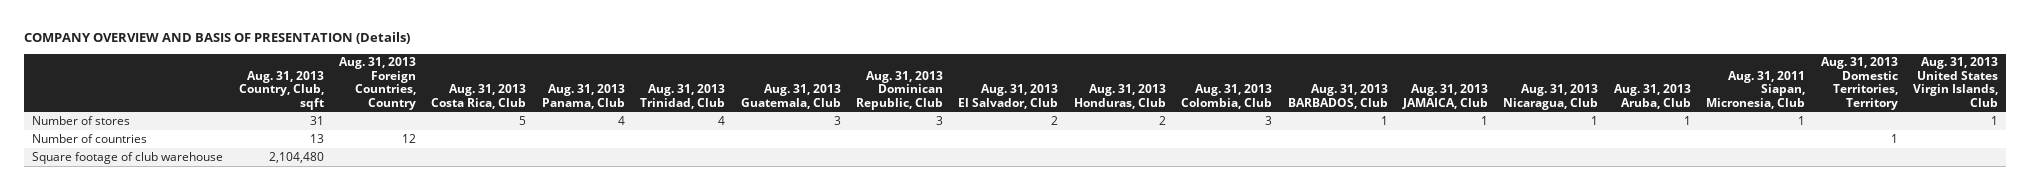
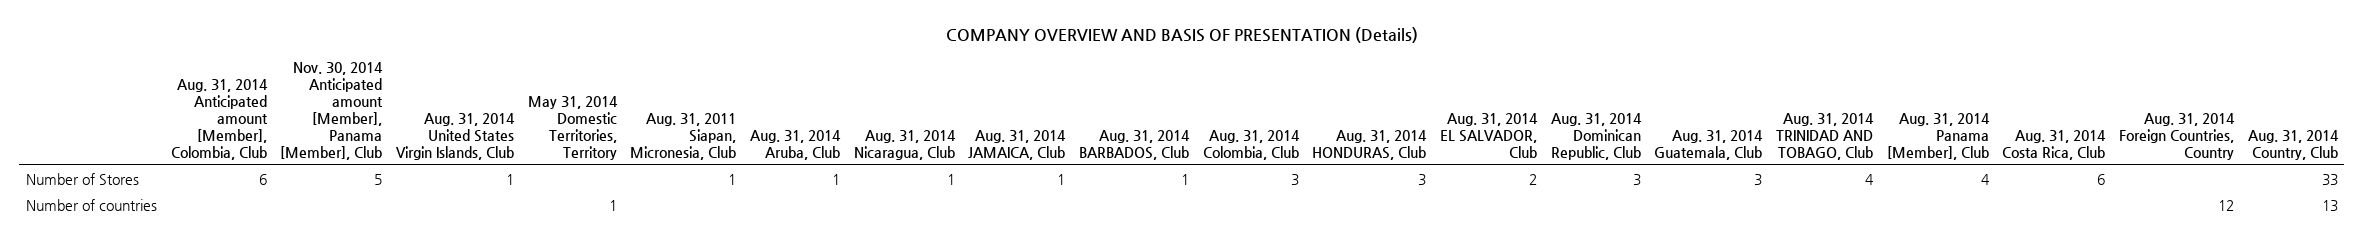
- | Aug. 31, 2013 Country, Club, sqft | Aug. 31, 2013 Foreign Countries, Country | Aug. 31, 2013 Costa Rica, Club | Aug. 31, 2013 Panama, Club | Aug. 31, 2013 Trinidad, Club | Aug. 31, 2013 Guatemala, Club | Aug. 31, 2013 Dominican Republic, Club | Aug. 31, 2013 El Salvador, Club | Aug. 31, 2013 Honduras, Club | Aug. 31, 2013 Colombia, Club | Aug. 31, 2013 BARBADOS, Club | Aug. 31, 2013 JAMAICA, Club | Aug. 31, 2013 Nicaragua, Club | Aug. 31, 2013 Aruba, Club | Aug. 31, 2011 Siapan, Micronesia, Club | Aug. 31, 2013 Domestic Territories, Territory | Aug. 31, 2013 United States Virgin Islands, Club
+ | Aug. 31, 2014 Anticipated amount [Member], Colombia, Club | Nov. 30, 2014 Anticipated amount [Member], Panama [Member], Club | Aug. 31, 2014 United States Virgin Islands, Club | May 31, 2014 Domestic Territories, Territory | Aug. 31, 2011 Siapan, Micronesia, Club | Aug. 31, 2014 Aruba, Club | Aug. 31, 2014 Nicaragua, Club | Aug. 31, 2014 JAMAICA, Club | Aug. 31, 2014 BARBADOS, Club | Aug. 31, 2014 Colombia, Club | Aug. 31, 2014 HONDURAS, Club | Aug. 31, 2014 EL SALVADOR, Club | Aug. 31, 2014 Dominican Republic, Club | Aug. 31, 2014 Guatemala, Club | Aug. 31, 2014 TRINIDAD AND TOBAGO, Club | Aug. 31, 2014 Panama [Member], Club | Aug. 31, 2014 Costa Rica, Club | Aug. 31, 2014 Foreign Countries, Country | Aug. 31, 2014 Country, Club
- Number of stores | 31 | | 5 | 4 | 4 | 3 | 3 | 2 | 2 | 3 | 1 | 1 | 1 | 1 | 1 | | 1
+ Number of Stores | 6 | 5 | 1 | | 1 | 1 | 1 | 1 | 1 | 3 | 3 | 2 | 3 | 3 | 4 | 4 | 6 | | 33
- Square footage of club warehouse | 2,104,480 | | | | | | | | | | | | | | | |

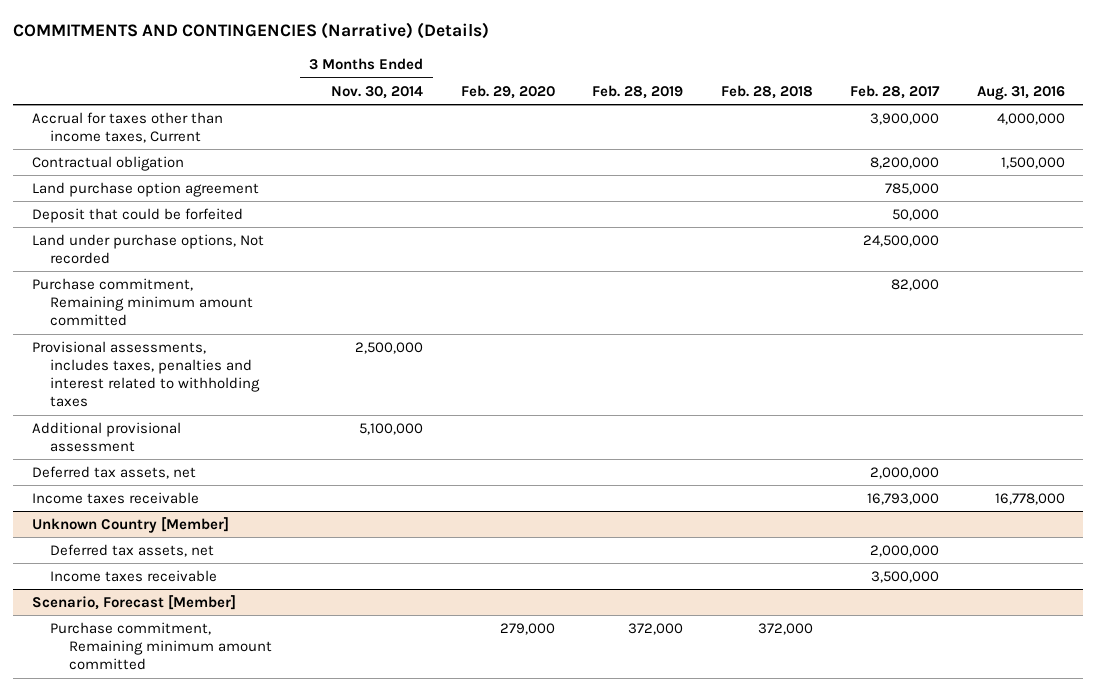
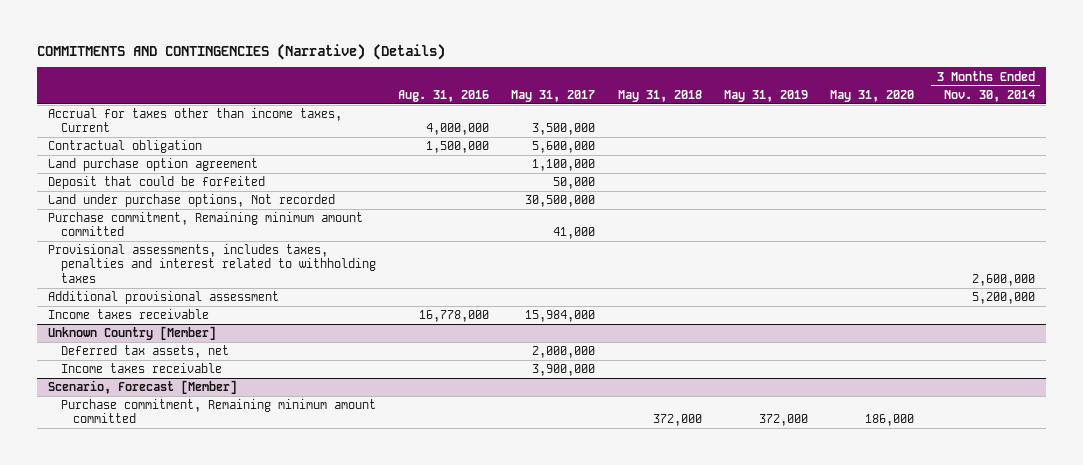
- | 3 Months Ended Nov. 30, 2014 | Feb. 29, 2020 | Feb. 28, 2019 | Feb. 28, 2018 | Feb. 28, 2017 | Aug. 31, 2016
+ | Aug. 31, 2016 | May 31, 2017 | May 31, 2018 | May 31, 2019 | May 31, 2020 | 3 Months Ended Nov. 30, 2014
- Provisional assessments, includes taxes, penalties and interest related to withholding taxes | 2,500,000 | | | | |
- Additional provisional assessment | 5,100,000 | | | | |
- Deferred tax assets, net | | | | | 2,000,000 |
+ Provisional assessments, includes taxes, penalties and interest related to withholding taxes | | | | | | 2,600,000
+ Additional provisional assessment | | | | | | 5,200,000

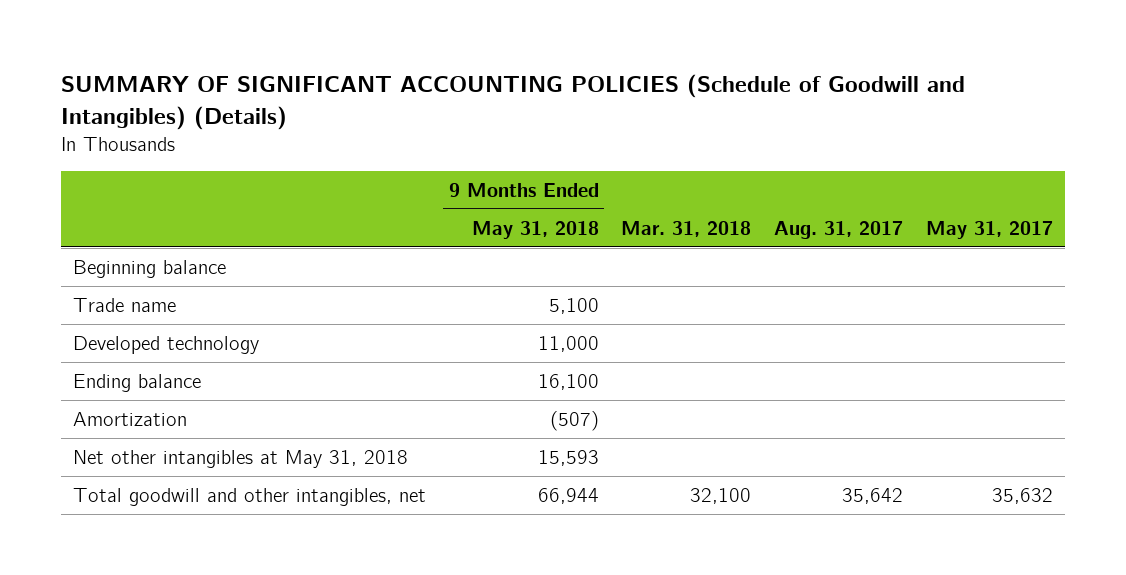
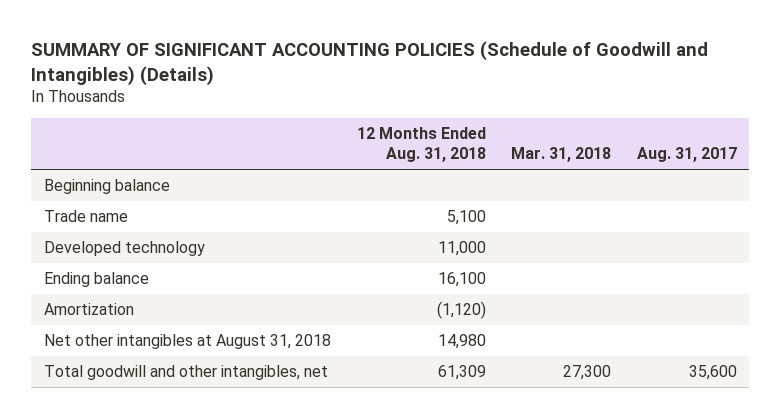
- | 9 Months Ended May 31, 2018 | Mar. 31, 2018 | Aug. 31, 2017 | May 31, 2017
+ | 12 Months Ended Aug. 31, 2018 | Mar. 31, 2018 | Aug. 31, 2017
- Net other intangibles at May 31, 2018 | 15,593 | | |
- Total goodwill and other intangibles, net | 66,944 | 32,100 | 35,642 | 35,632
+ Net other intangibles at August 31, 2018 | 14,980 | |
+ Total goodwill and other intangibles, net | 61,309 | 27,300 | 35,600

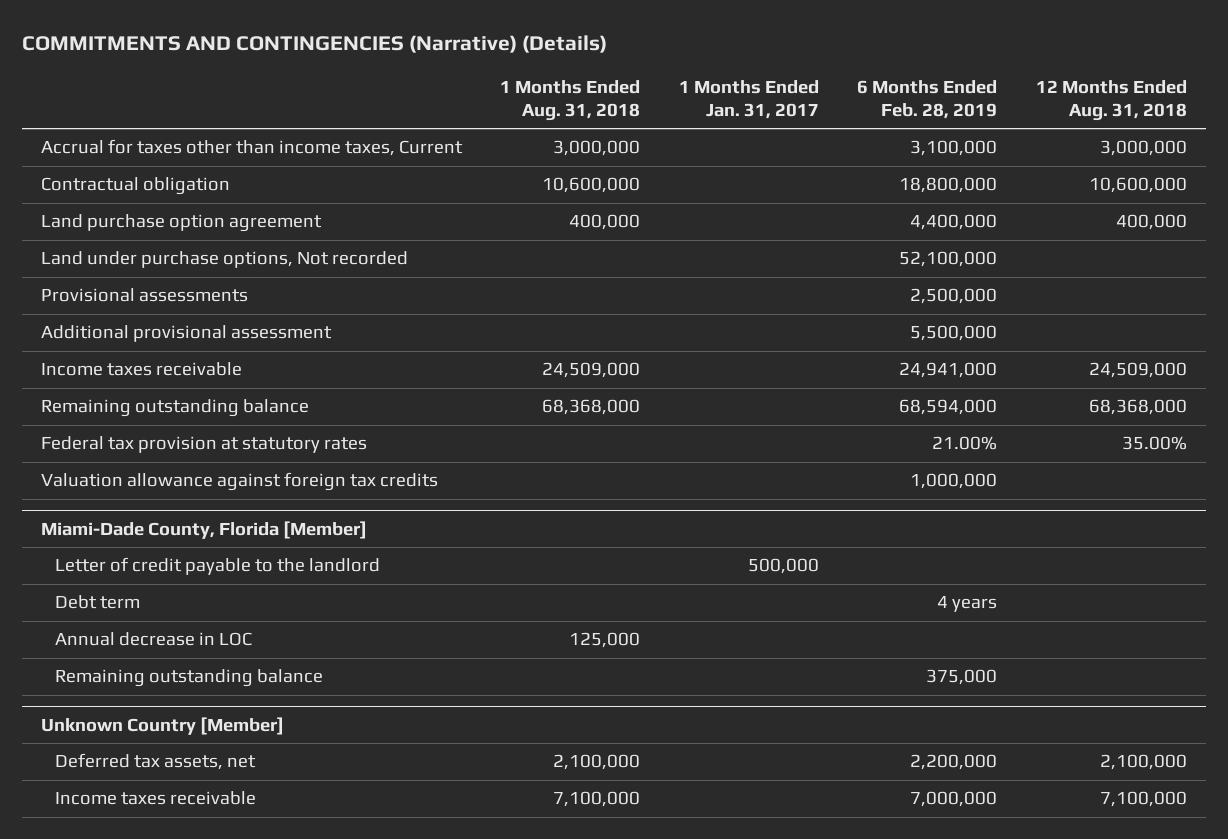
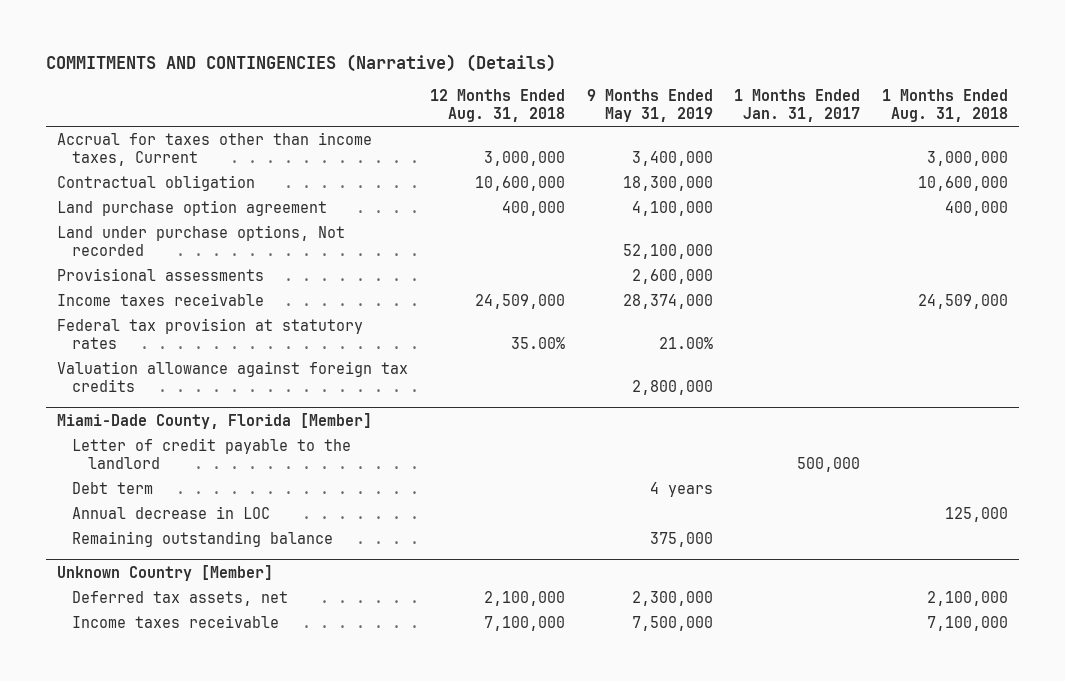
- | 1 Months Ended Aug. 31, 2018 | 1 Months Ended Jan. 31, 2017 | 6 Months Ended Feb. 28, 2019 | 12 Months Ended Aug. 31, 2018
+ | 12 Months Ended Aug. 31, 2018 | 9 Months Ended May 31, 2019 | 1 Months Ended Jan. 31, 2017 | 1 Months Ended Aug. 31, 2018
- Additional provisional assessment | | | 5,500,000 |
- Remaining outstanding balance | 68,368,000 | | 68,594,000 | 68,368,000

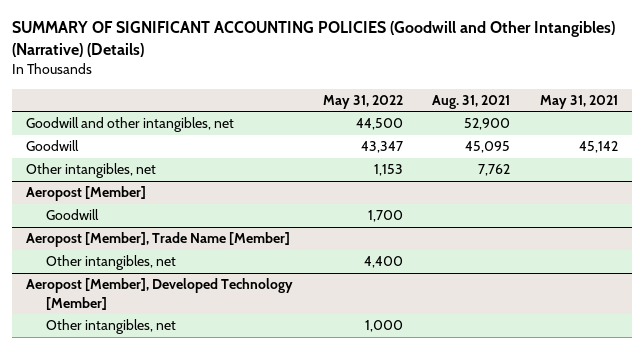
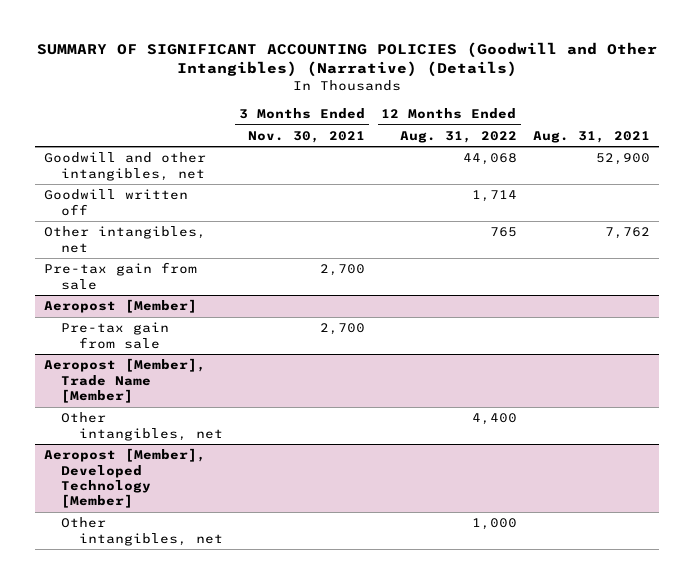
- | May 31, 2022 | Aug. 31, 2021 | May 31, 2021
+ | 3 Months Ended Nov. 30, 2021 | 12 Months Ended Aug. 31, 2022 | Aug. 31, 2021
- Goodwill | 43,347 | 45,095 | 45,142
+ Goodwill written off | | 1,714 |
+ Pre-tax gain from sale | 2,700 | |
@ Aeropost [Member]
- Goodwill | 1,700 | |
+ Pre-tax gain from sale | 2,700 | |

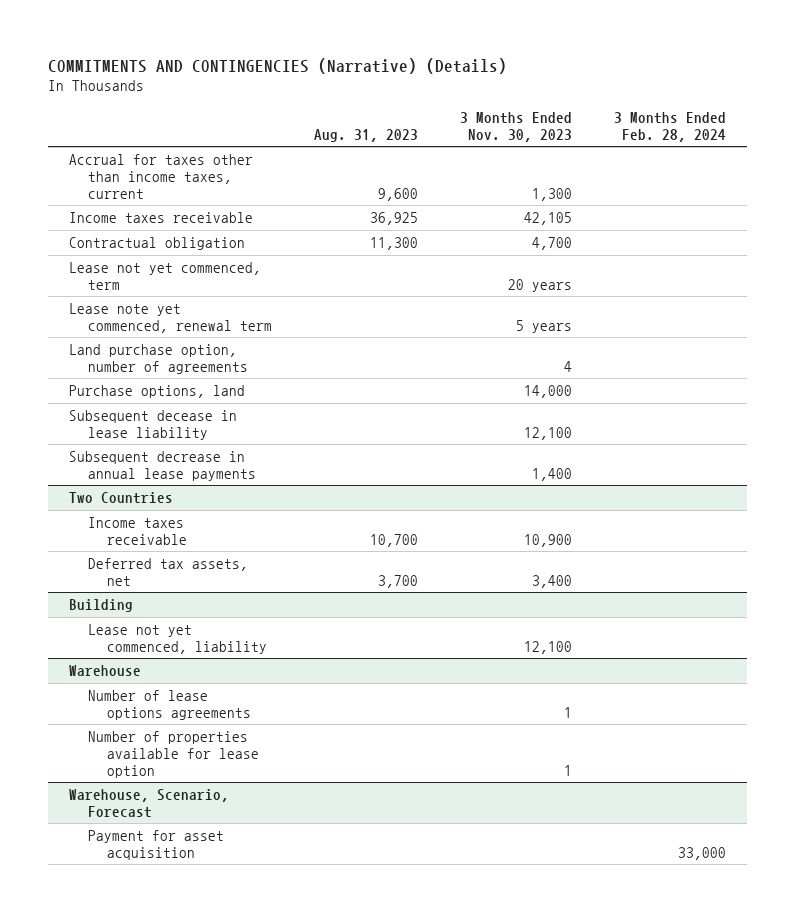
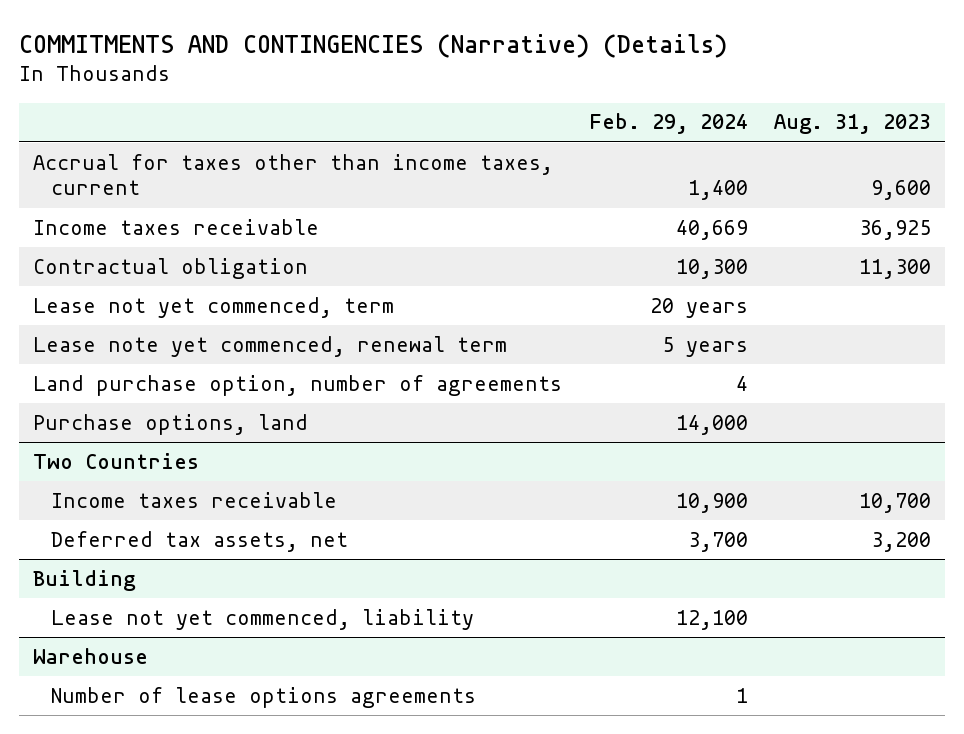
- | Aug. 31, 2023 | 3 Months Ended Nov. 30, 2023 | 3 Months Ended Feb. 28, 2024
+ | Feb. 29, 2024 | Aug. 31, 2023
- Subsequent decease in lease liability | | 12,100 |
- Subsequent decrease in annual lease payments | | 1,400 |
@ Two Countries
- Deferred tax assets, net | 3,700 | 3,400 |
+ Deferred tax assets, net | 3,700 | 3,200
@ Warehouse
- Number of properties available for lease option | | 1 |
- Warehouse, Scenario, Forecast
- Payment for asset acquisition | | | 33,000

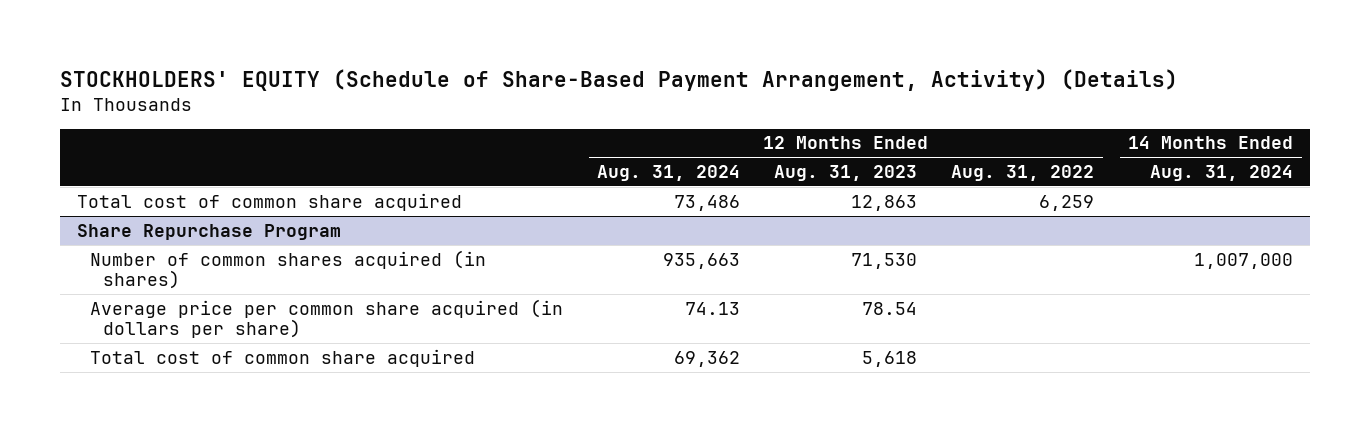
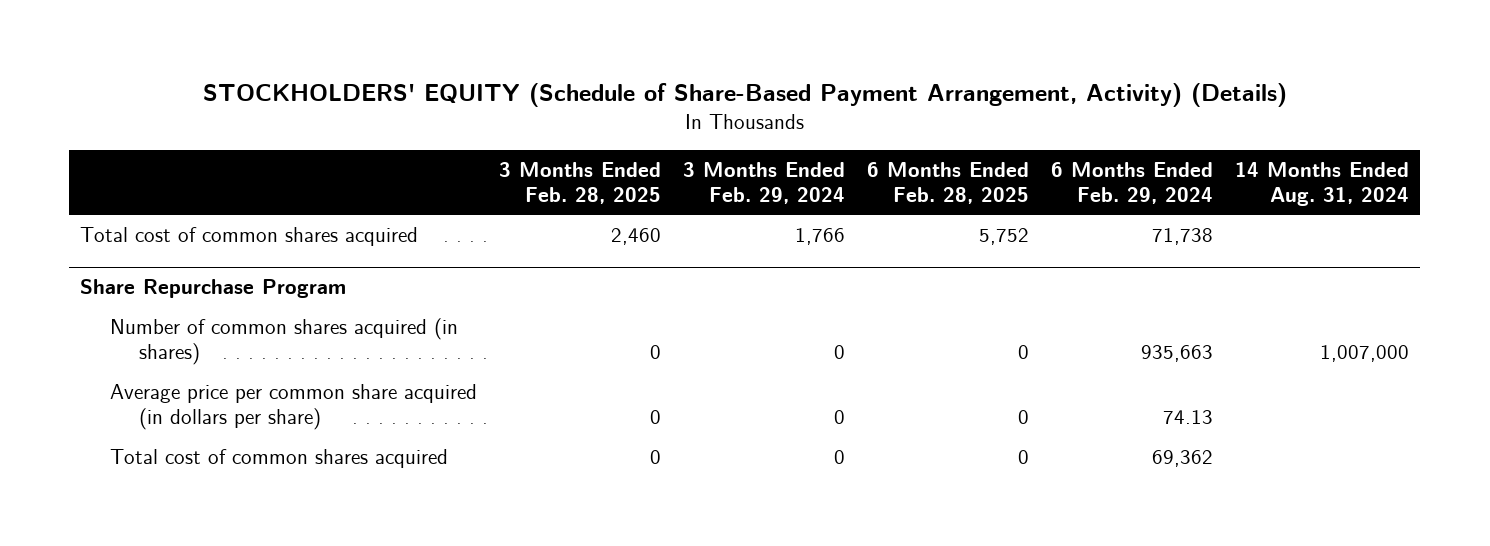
- | 12 Months Ended Aug. 31, 2024 | 12 Months Ended Aug. 31, 2023 | 12 Months Ended Aug. 31, 2022 | 14 Months Ended Aug. 31, 2024
+ | 3 Months Ended Feb. 28, 2025 | 3 Months Ended Feb. 29, 2024 | 6 Months Ended Feb. 28, 2025 | 6 Months Ended Feb. 29, 2024 | 14 Months Ended Aug. 31, 2024
- Total cost of common share acquired | 73,486 | 12,863 | 6,259 |
+ Total cost of common shares acquired | 2,460 | 1,766 | 5,752 | 71,738 |
@ Share Repurchase Program
- Total cost of common share acquired | 69,362 | 5,618 | |
+ Total cost of common shares acquired | 0 | 0 | 0 | 69,362 |

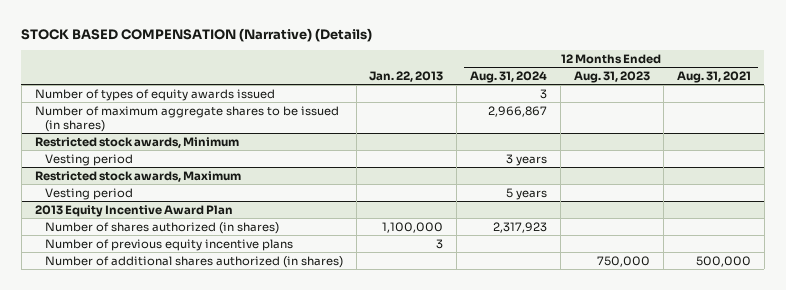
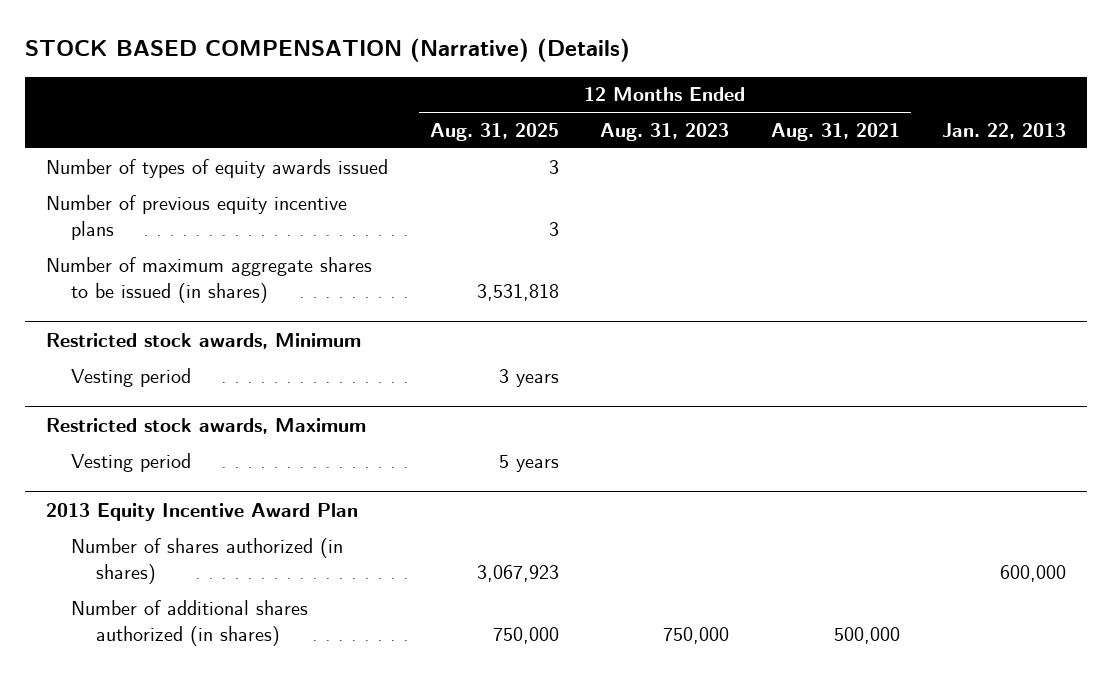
- | Jan. 22, 2013 | 12 Months Ended Aug. 31, 2024 | 12 Months Ended Aug. 31, 2023 | 12 Months Ended Aug. 31, 2021
+ | 12 Months Ended Aug. 31, 2025 | 12 Months Ended Aug. 31, 2023 | 12 Months Ended Aug. 31, 2021 | Jan. 22, 2013
+ Number of previous equity incentive plans | 3 | | |
@ 2013 Equity Incentive Award Plan
- Number of shares authorized (in shares) | 1,100,000 | 2,317,923 | |
- Number of previous equity incentive plans | 3 | | |
+ Number of shares authorized (in shares) | 3,067,923 | | | 600,000

